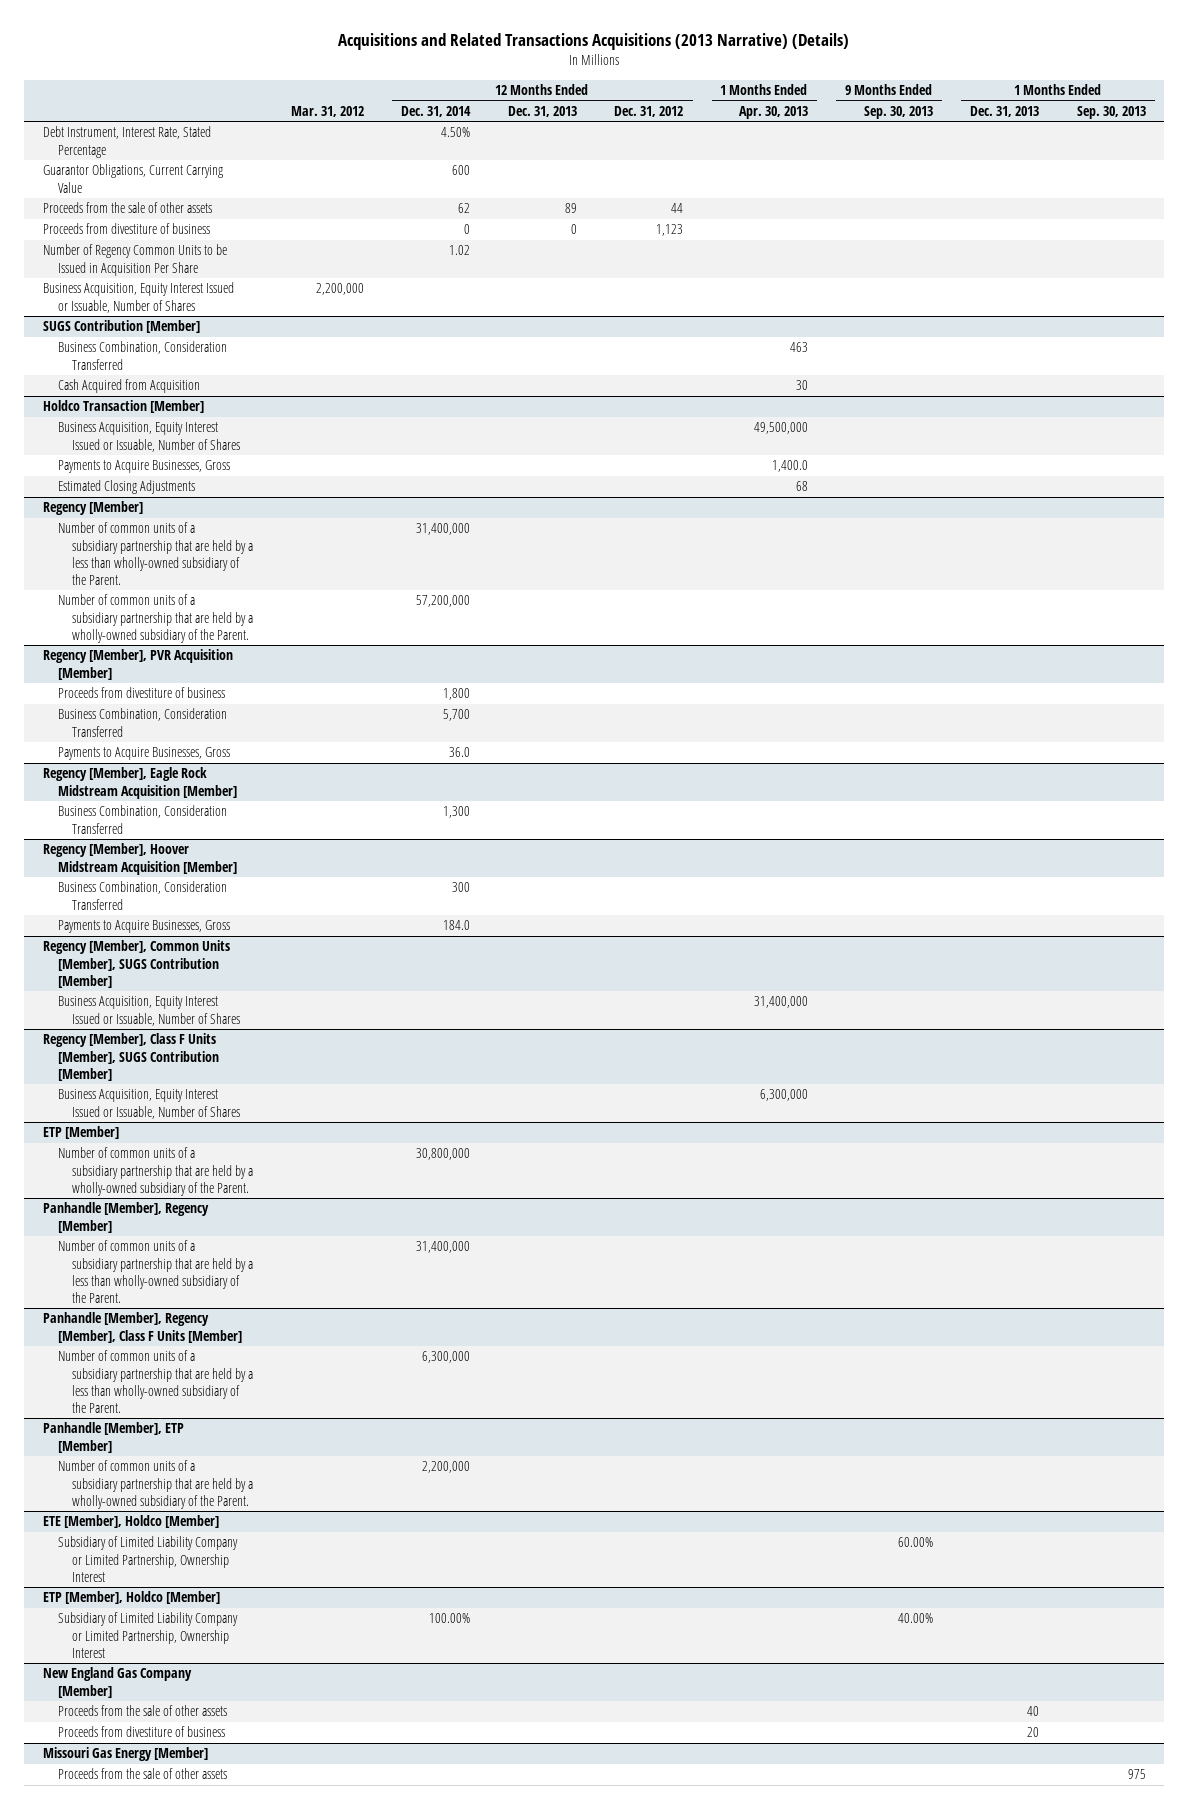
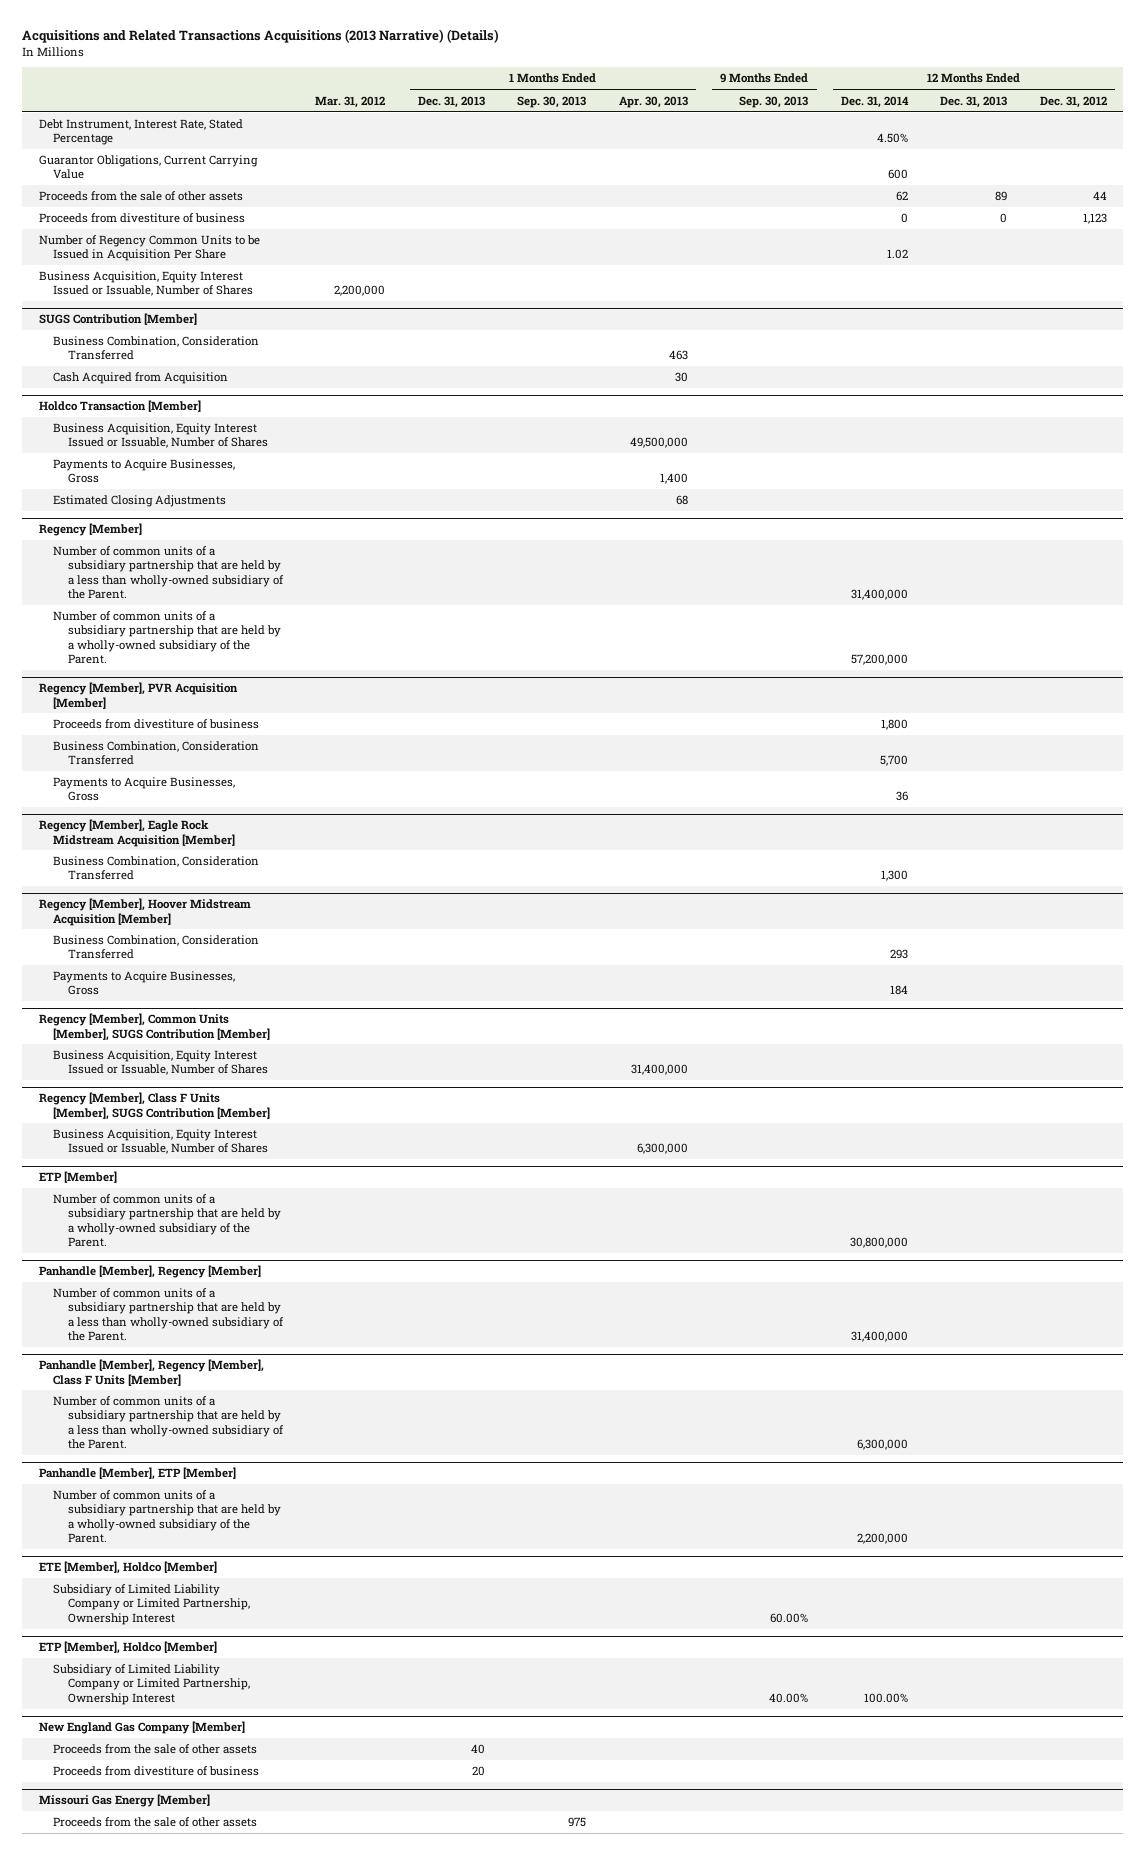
- | Mar. 31, 2012 | 12 Months Ended Dec. 31, 2014 | 12 Months Ended Dec. 31, 2013 | 12 Months Ended Dec. 31, 2012 | 1 Months Ended Apr. 30, 2013 | 9 Months Ended Sep. 30, 2013 | 1 Months Ended Dec. 31, 2013 | 1 Months Ended Sep. 30, 2013
+ | Mar. 31, 2012 | 1 Months Ended Dec. 31, 2013 | 1 Months Ended Sep. 30, 2013 | 1 Months Ended Apr. 30, 2013 | 9 Months Ended Sep. 30, 2013 | 12 Months Ended Dec. 31, 2014 | 12 Months Ended Dec. 31, 2013 | 12 Months Ended Dec. 31, 2012
@ Holdco Transaction [Member]
- Payments to Acquire Businesses, Gross | | | | | 1,400.0 | | |
+ Payments to Acquire Businesses, Gross | | | | 1,400 | | | |
@ Regency [Member], PVR Acquisition [Member]
- Payments to Acquire Businesses, Gross | | 36.0 | | | | | |
+ Payments to Acquire Businesses, Gross | | | | | | 36 | |
@ Regency [Member], Hoover Midstream Acquisition [Member]
- Business Combination, Consideration Transferred | | 300 | | | | | |
- Payments to Acquire Businesses, Gross | | 184.0 | | | | | |
+ Business Combination, Consideration Transferred | | | | | | 293 | |
+ Payments to Acquire Businesses, Gross | | | | | | 184 | |

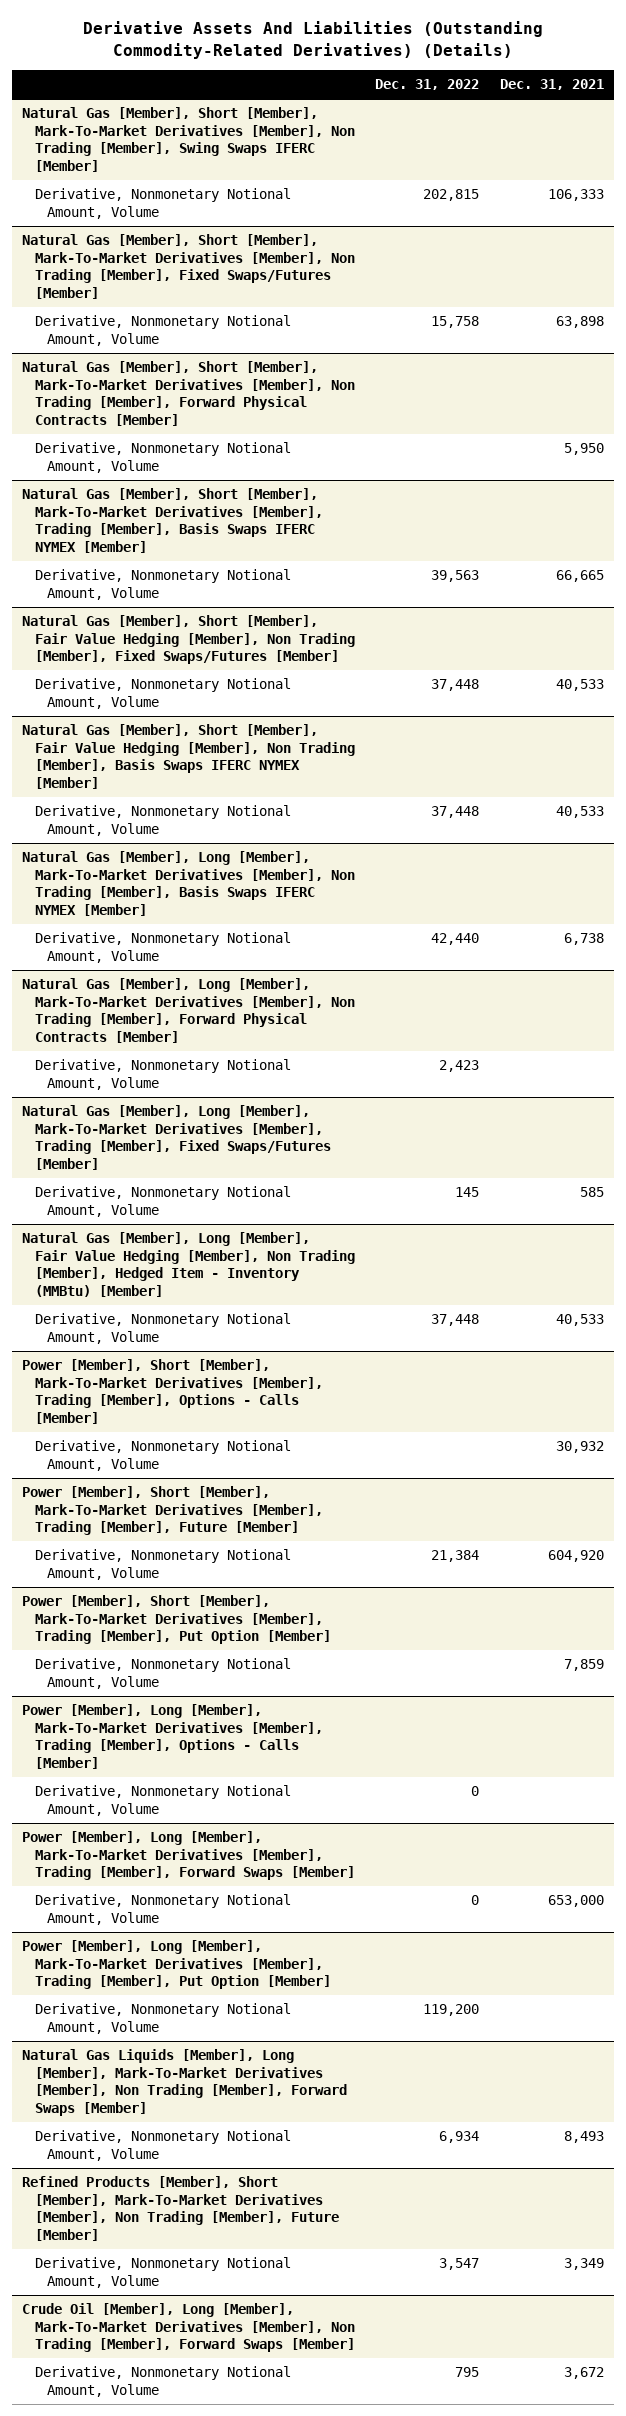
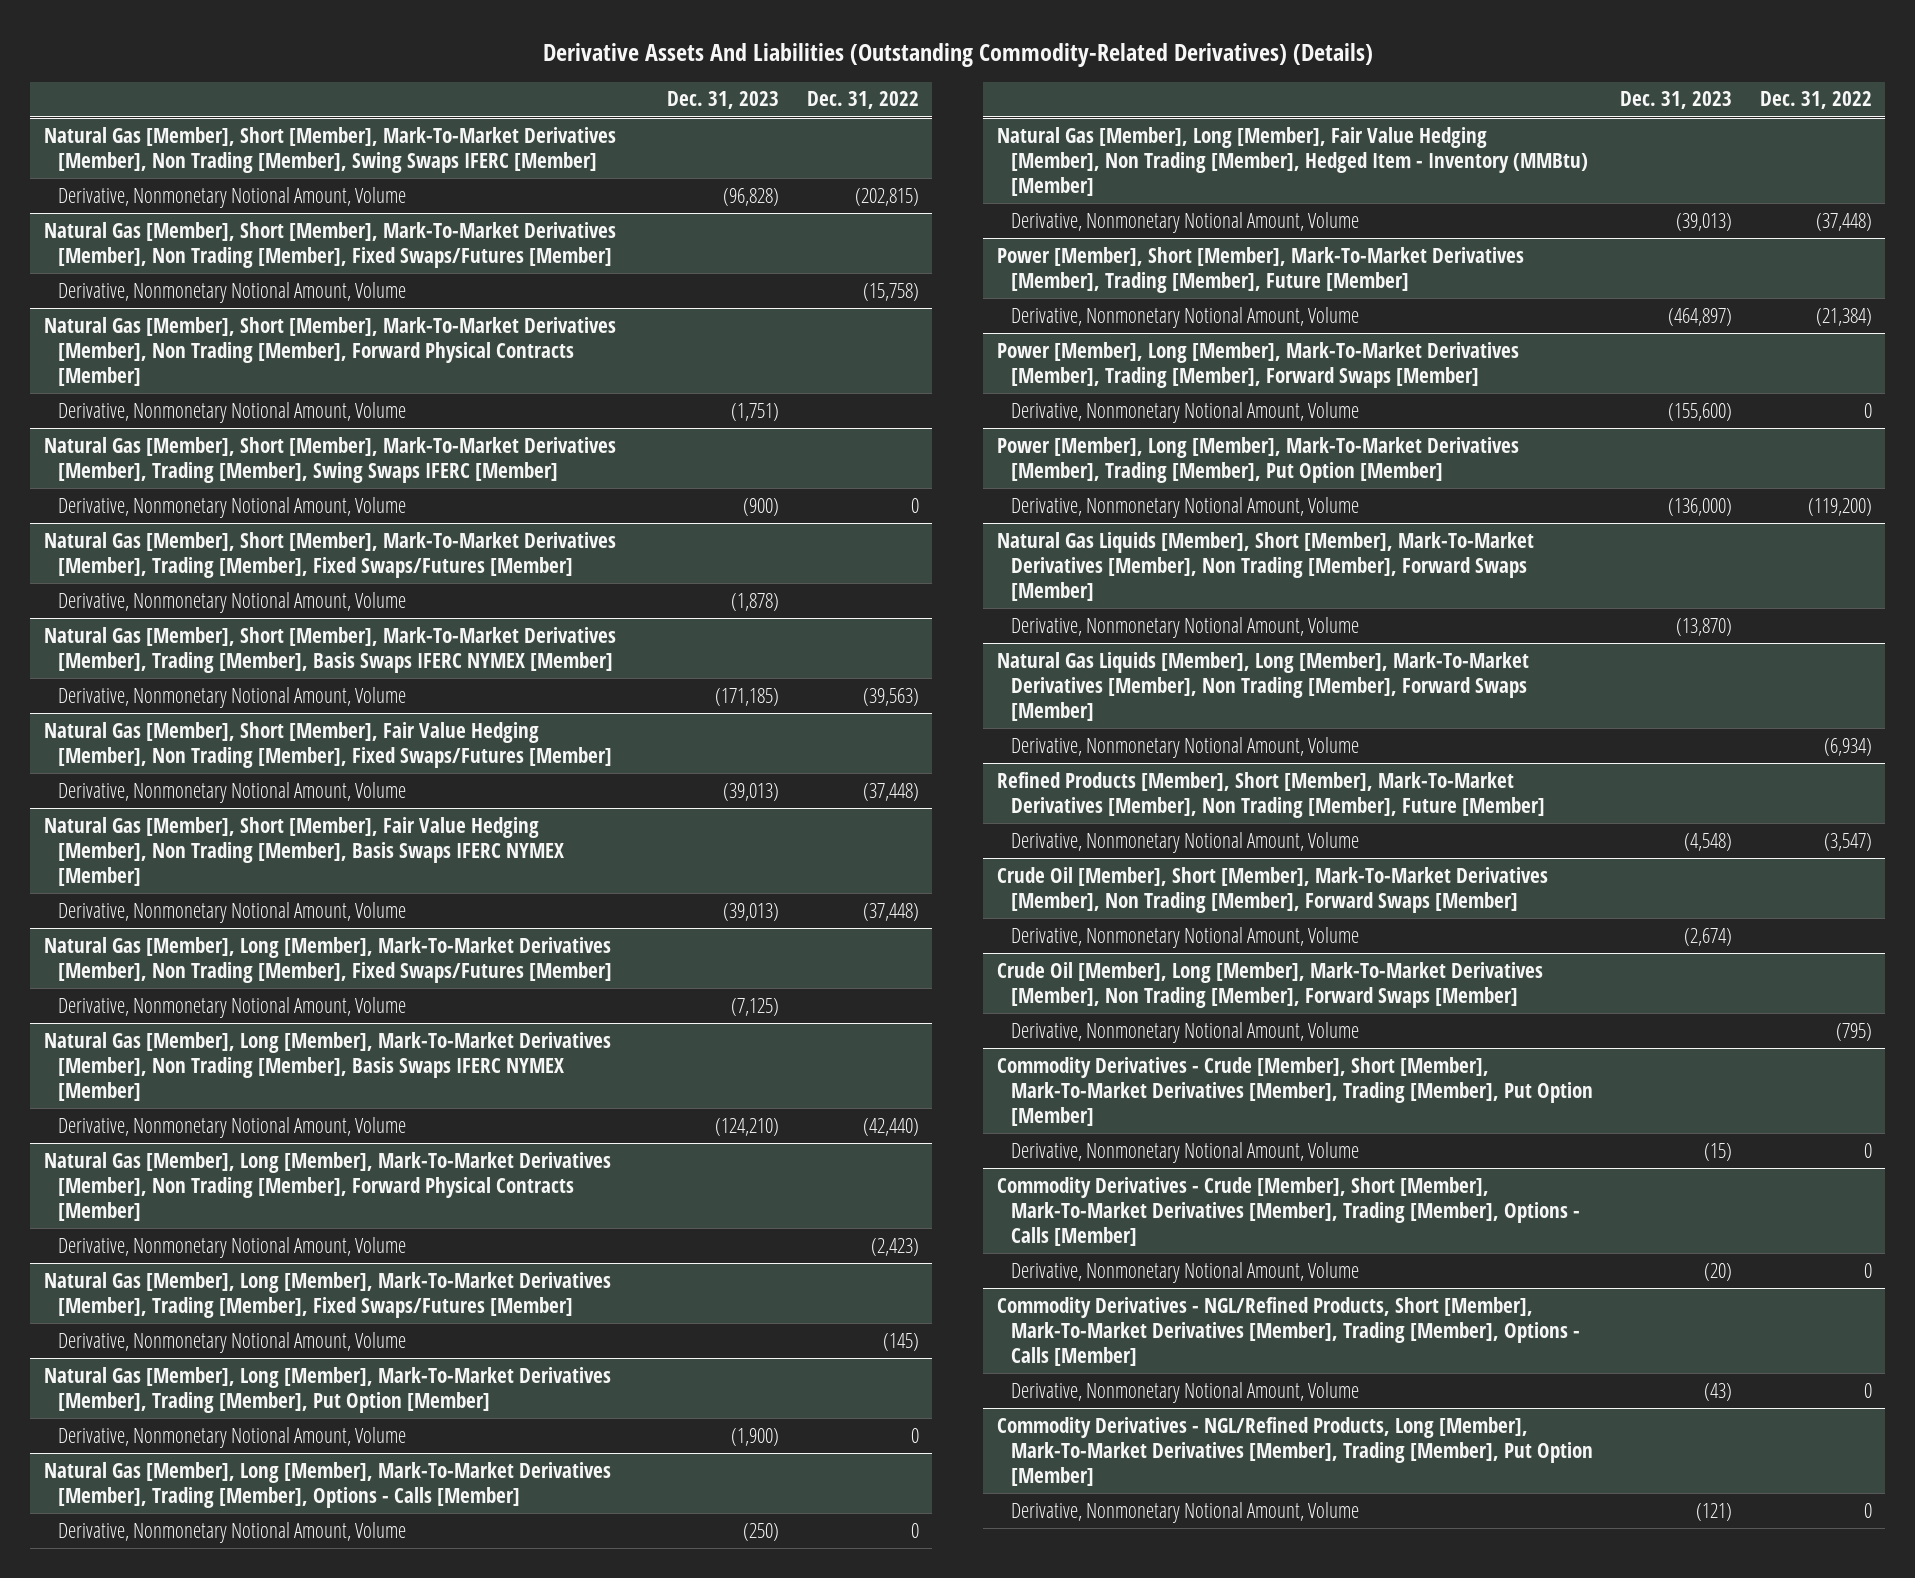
- | Dec. 31, 2022 | Dec. 31, 2021
+ | Dec. 31, 2023 | Dec. 31, 2022
@ Natural Gas [Member], Short [Member], Mark-To-Market Derivatives [Member], Non Trading [Member], Swing Swaps IFERC [Member]
- Derivative, Nonmonetary Notional Amount, Volume | 202,815 | 106,333
+ Derivative, Nonmonetary Notional Amount, Volume | (96,828) | (202,815)
@ Natural Gas [Member], Short [Member], Mark-To-Market Derivatives [Member], Non Trading [Member], Fixed Swaps/Futures [Member]
- Derivative, Nonmonetary Notional Amount, Volume | 15,758 | 63,898
+ Derivative, Nonmonetary Notional Amount, Volume | | (15,758)
+ Natural Gas [Member], Short [Member], Mark-To-Market Derivatives [Member], Trading [Member], Swing Swaps IFERC [Member]
+ Derivative, Nonmonetary Notional Amount, Volume | (900) | 0
+ Natural Gas [Member], Short [Member], Mark-To-Market Derivatives [Member], Trading [Member], Fixed Swaps/Futures [Member]
+ Derivative, Nonmonetary Notional Amount, Volume | (1,878) |
@ Natural Gas [Member], Short [Member], Mark-To-Market Derivatives [Member], Trading [Member], Basis Swaps IFERC NYMEX [Member]
- Derivative, Nonmonetary Notional Amount, Volume | 39,563 | 66,665
+ Derivative, Nonmonetary Notional Amount, Volume | (171,185) | (39,563)
@ Natural Gas [Member], Short [Member], Fair Value Hedging [Member], Non Trading [Member], Fixed Swaps/Futures [Member]
- Derivative, Nonmonetary Notional Amount, Volume | 37,448 | 40,533
+ Derivative, Nonmonetary Notional Amount, Volume | (39,013) | (37,448)
@ Natural Gas [Member], Short [Member], Fair Value Hedging [Member], Non Trading [Member], Basis Swaps IFERC NYMEX [Member]
- Derivative, Nonmonetary Notional Amount, Volume | 37,448 | 40,533
+ Derivative, Nonmonetary Notional Amount, Volume | (39,013) | (37,448)
+ Natural Gas [Member], Long [Member], Mark-To-Market Derivatives [Member], Non Trading [Member], Fixed Swaps/Futures [Member]
+ Derivative, Nonmonetary Notional Amount, Volume | (7,125) |
@ Natural Gas [Member], Long [Member], Mark-To-Market Derivatives [Member], Non Trading [Member], Basis Swaps IFERC NYMEX [Member]
- Derivative, Nonmonetary Notional Amount, Volume | 42,440 | 6,738
+ Derivative, Nonmonetary Notional Amount, Volume | (124,210) | (42,440)
@ Natural Gas [Member], Long [Member], Mark-To-Market Derivatives [Member], Non Trading [Member], Forward Physical Contracts [Member]
- Derivative, Nonmonetary Notional Amount, Volume | 2,423 |
+ Derivative, Nonmonetary Notional Amount, Volume | | (2,423)
@ Natural Gas [Member], Long [Member], Mark-To-Market Derivatives [Member], Trading [Member], Fixed Swaps/Futures [Member]
- Derivative, Nonmonetary Notional Amount, Volume | 145 | 585
+ Derivative, Nonmonetary Notional Amount, Volume | | (145)
+ Natural Gas [Member], Long [Member], Mark-To-Market Derivatives [Member], Trading [Member], Put Option [Member]
+ Derivative, Nonmonetary Notional Amount, Volume | (1,900) | 0
+ Natural Gas [Member], Long [Member], Mark-To-Market Derivatives [Member], Trading [Member], Options - Calls [Member]
+ Derivative, Nonmonetary Notional Amount, Volume | (250) | 0
@ Natural Gas [Member], Long [Member], Fair Value Hedging [Member], Non Trading [Member], Hedged Item - Inventory (MMBtu) [Member]
- Derivative, Nonmonetary Notional Amount, Volume | 37,448 | 40,533
- Power [Member], Short [Member], Mark-To-Market Derivatives [Member], Trading [Member], Options - Calls [Member]
- Derivative, Nonmonetary Notional Amount, Volume | | 30,932
@ Natural Gas [Member], Long [Member], Fair Value Hedging [Member], Non Trading [Member], Hedged Item - Inventory (MMBtu) [Member]
+ Derivative, Nonmonetary Notional Amount, Volume | (39,013) | (37,448)
@ Power [Member], Short [Member], Mark-To-Market Derivatives [Member], Trading [Member], Future [Member]
- Derivative, Nonmonetary Notional Amount, Volume | 21,384 | 604,920
- Power [Member], Short [Member], Mark-To-Market Derivatives [Member], Trading [Member], Put Option [Member]
- Derivative, Nonmonetary Notional Amount, Volume | | 7,859
- Power [Member], Long [Member], Mark-To-Market Derivatives [Member], Trading [Member], Options - Calls [Member]
- Derivative, Nonmonetary Notional Amount, Volume | 0 |
@ Power [Member], Short [Member], Mark-To-Market Derivatives [Member], Trading [Member], Future [Member]
+ Derivative, Nonmonetary Notional Amount, Volume | (464,897) | (21,384)
@ Power [Member], Long [Member], Mark-To-Market Derivatives [Member], Trading [Member], Put Option [Member]
- Derivative, Nonmonetary Notional Amount, Volume | 119,200 |
+ Derivative, Nonmonetary Notional Amount, Volume | (136,000) | (119,200)
+ Natural Gas Liquids [Member], Short [Member], Mark-To-Market Derivatives [Member], Non Trading [Member], Forward Swaps [Member]
+ Derivative, Nonmonetary Notional Amount, Volume | (13,870) |
@ Natural Gas Liquids [Member], Long [Member], Mark-To-Market Derivatives [Member], Non Trading [Member], Forward Swaps [Member]
- Derivative, Nonmonetary Notional Amount, Volume | 6,934 | 8,493
+ Derivative, Nonmonetary Notional Amount, Volume | | (6,934)
@ Refined Products [Member], Short [Member], Mark-To-Market Derivatives [Member], Non Trading [Member], Future [Member]
- Derivative, Nonmonetary Notional Amount, Volume | 3,547 | 3,349
+ Derivative, Nonmonetary Notional Amount, Volume | (4,548) | (3,547)
+ Crude Oil [Member], Short [Member], Mark-To-Market Derivatives [Member], Non Trading [Member], Forward Swaps [Member]
+ Derivative, Nonmonetary Notional Amount, Volume | (2,674) |
@ Crude Oil [Member], Long [Member], Mark-To-Market Derivatives [Member], Non Trading [Member], Forward Swaps [Member]
- Derivative, Nonmonetary Notional Amount, Volume | 795 | 3,672
+ Derivative, Nonmonetary Notional Amount, Volume | | (795)
+ Commodity Derivatives - Crude [Member], Short [Member], Mark-To-Market Derivatives [Member], Trading [Member], Put Option [Member]
+ Derivative, Nonmonetary Notional Amount, Volume | (15) | 0
+ Commodity Derivatives - Crude [Member], Short [Member], Mark-To-Market Derivatives [Member], Trading [Member], Options - Calls [Member]
+ Derivative, Nonmonetary Notional Amount, Volume | (20) | 0
+ Commodity Derivatives - NGL/Refined Products, Short [Member], Mark-To-Market Derivatives [Member], Trading [Member], Options - Calls [Member]
+ Derivative, Nonmonetary Notional Amount, Volume | (43) | 0
+ Commodity Derivatives - NGL/Refined Products, Long [Member], Mark-To-Market Derivatives [Member], Trading [Member], Put Option [Member]
+ Derivative, Nonmonetary Notional Amount, Volume | (121) | 0

